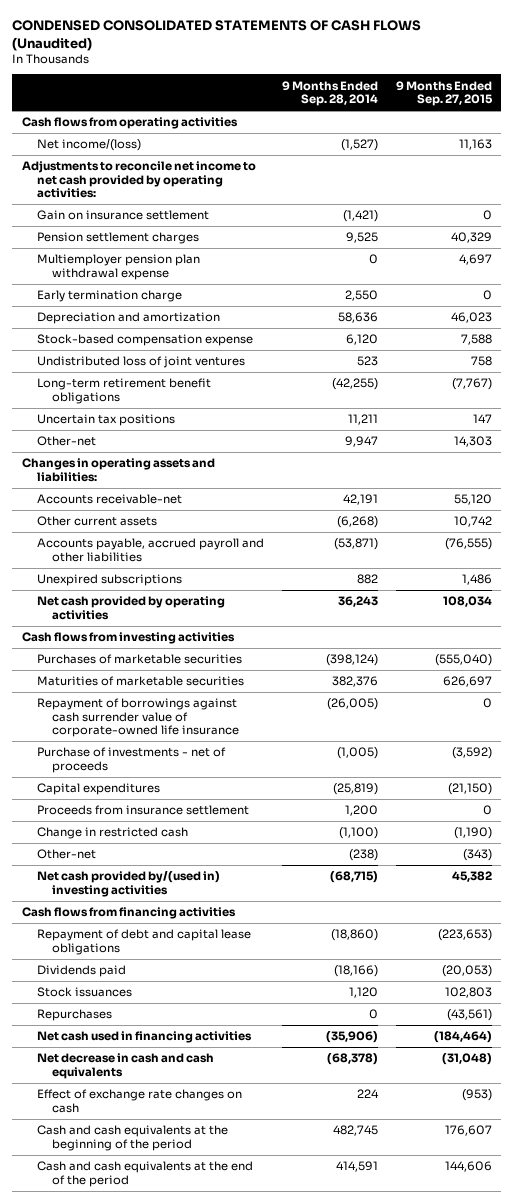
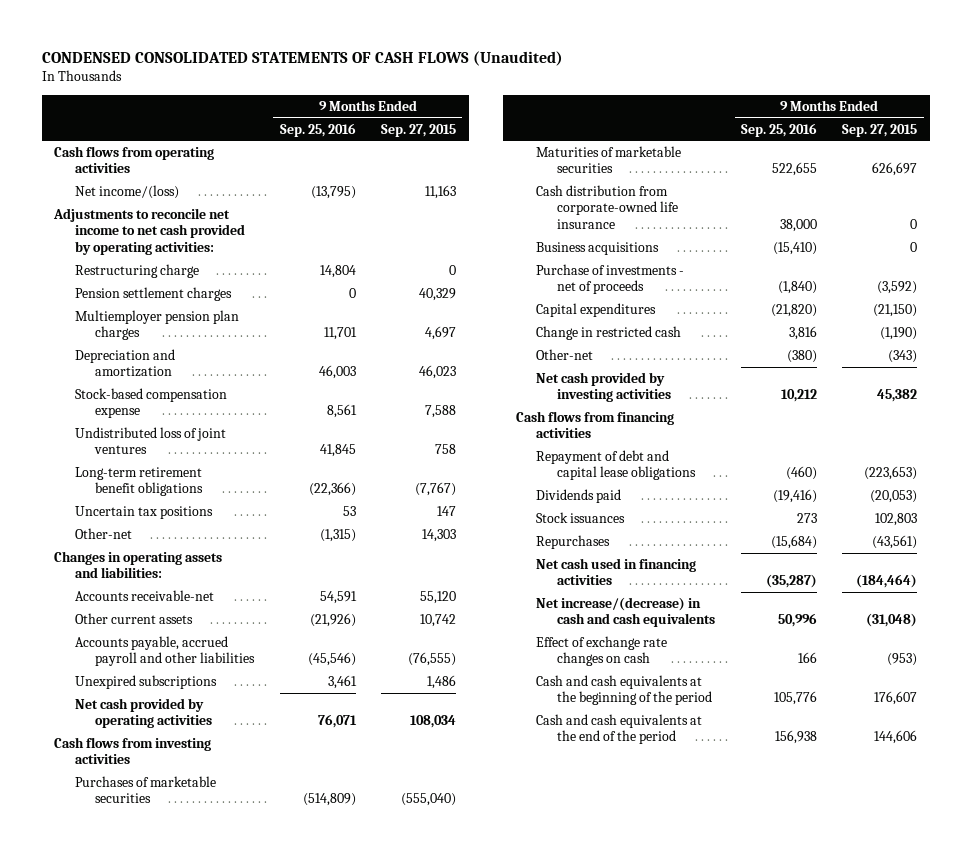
- | 9 Months Ended Sep. 28, 2014 | 9 Months Ended Sep. 27, 2015
+ | 9 Months Ended Sep. 25, 2016 | 9 Months Ended Sep. 27, 2015
- Gain on insurance settlement | (1,421) | 0
+ Restructuring charge | 14,804 | 0
- Multiemployer pension plan withdrawal expense | 0 | 4,697
- Early termination charge | 2,550 | 0
+ Multiemployer pension plan charges | 11,701 | 4,697
- Repayment of borrowings against cash surrender value of corporate-owned life insurance | (26,005) | 0
+ Cash distribution from corporate-owned life insurance | 38,000 | 0
+ Business acquisitions | (15,410) | 0
- Proceeds from insurance settlement | 1,200 | 0
- Net cash provided by/(used in) investing activities | (68,715) | 45,382
+ Net cash provided by investing activities | 10,212 | 45,382
- Net decrease in cash and cash equivalents | (68,378) | (31,048)
+ Net increase/(decrease) in cash and cash equivalents | 50,996 | (31,048)

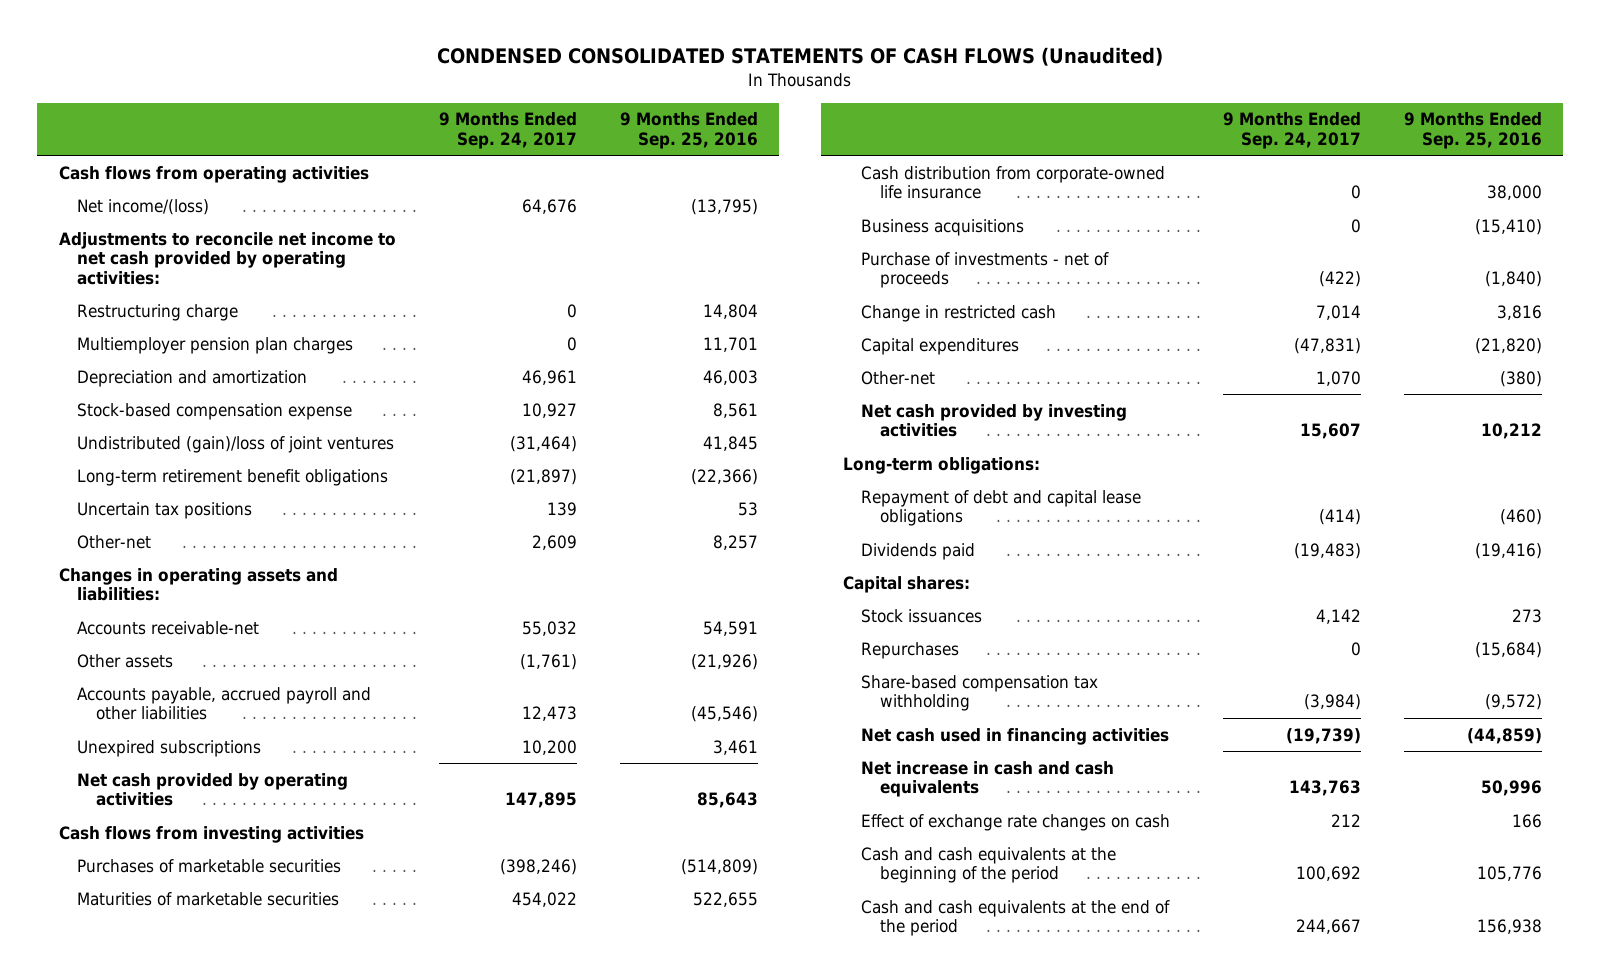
- | 9 Months Ended Sep. 25, 2016 | 9 Months Ended Sep. 27, 2015
+ | 9 Months Ended Sep. 24, 2017 | 9 Months Ended Sep. 25, 2016
- Pension settlement charges | 0 | 40,329
- Undistributed loss of joint ventures | 41,845 | 758
+ Undistributed (gain)/loss of joint ventures | (31,464) | 41,845
- Other-net | (1,315) | 14,303
+ Other-net | 2,609 | 8,257
- Other current assets | (21,926) | 10,742
+ Other assets | (1,761) | (21,926)
- Net cash provided by operating activities | 76,071 | 108,034
+ Net cash provided by operating activities | 147,895 | 85,643
moved down: Capital expenditures | (47,831) | (21,820)
- Cash flows from financing activities
+ Long-term obligations:
+ Capital shares:
- Net cash used in financing activities | (35,287) | (184,464)
- Net increase/(decrease) in cash and cash equivalents | 50,996 | (31,048)
+ Share-based compensation tax withholding | (3,984) | (9,572)
+ Net cash used in financing activities | (19,739) | (44,859)
+ Net increase in cash and cash equivalents | 143,763 | 50,996

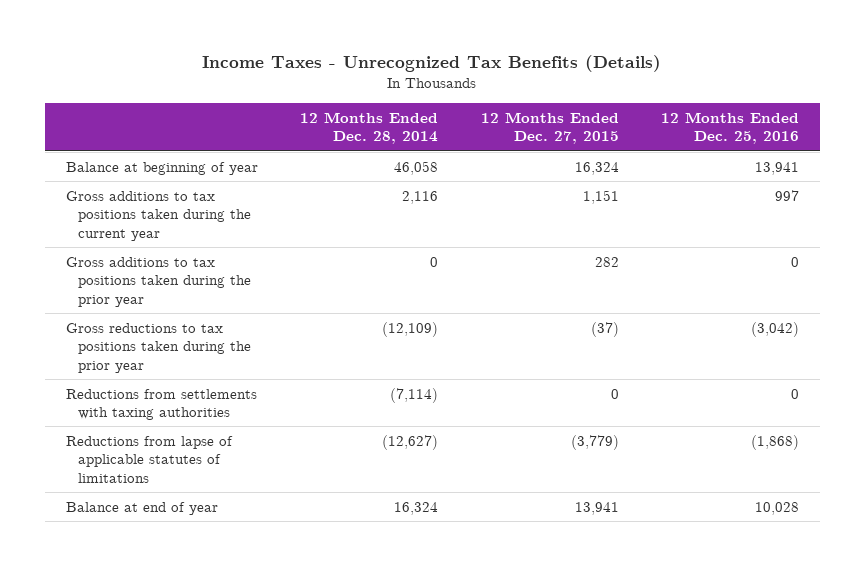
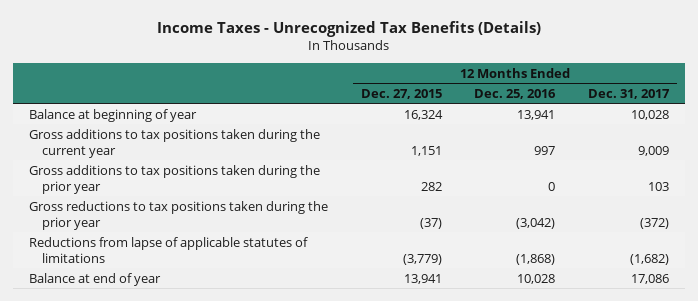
- | 12 Months Ended Dec. 28, 2014 | 12 Months Ended Dec. 27, 2015 | 12 Months Ended Dec. 25, 2016
+ | 12 Months Ended Dec. 27, 2015 | 12 Months Ended Dec. 25, 2016 | 12 Months Ended Dec. 31, 2017
- Reductions from settlements with taxing authorities | (7,114) | 0 | 0

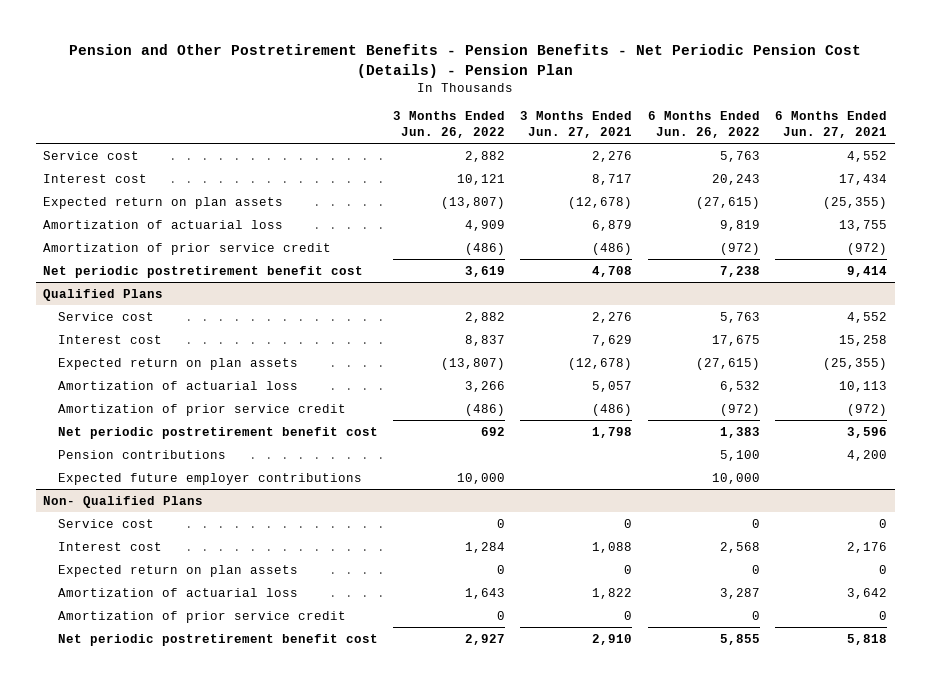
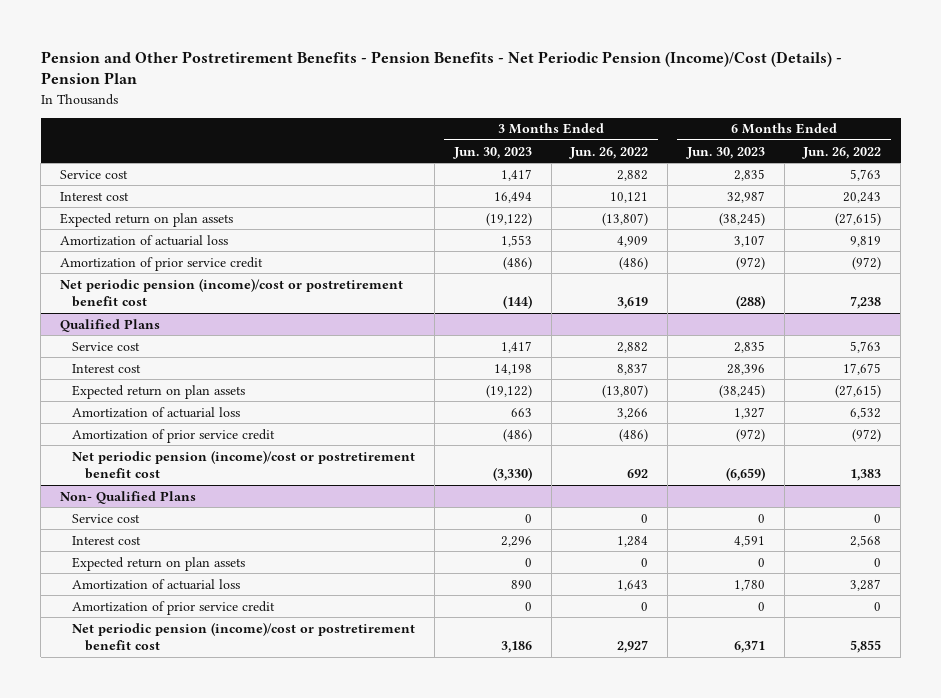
- Pension and Other Postretirement Benefits - Pension Benefits - Net Periodic Pension Cost (Details) - Pension Plan
+ Pension and Other Postretirement Benefits - Pension Benefits - Net Periodic Pension (Income)/Cost (Details) - Pension Plan
- | 3 Months Ended Jun. 26, 2022 | 3 Months Ended Jun. 27, 2021 | 6 Months Ended Jun. 26, 2022 | 6 Months Ended Jun. 27, 2021
+ | 3 Months Ended Jun. 30, 2023 | 3 Months Ended Jun. 26, 2022 | 6 Months Ended Jun. 30, 2023 | 6 Months Ended Jun. 26, 2022
- Net periodic postretirement benefit cost | 3,619 | 4,708 | 7,238 | 9,414
+ Net periodic pension (income)/cost or postretirement benefit cost | (144) | 3,619 | (288) | 7,238
@ Qualified Plans
- Net periodic postretirement benefit cost | 692 | 1,798 | 1,383 | 3,596
- Pension contributions | | | 5,100 | 4,200
- Expected future employer contributions | 10,000 | | 10,000 |
+ Net periodic pension (income)/cost or postretirement benefit cost | (3,330) | 692 | (6,659) | 1,383
@ Non- Qualified Plans
- Net periodic postretirement benefit cost | 2,927 | 2,910 | 5,855 | 5,818
+ Net periodic pension (income)/cost or postretirement benefit cost | 3,186 | 2,927 | 6,371 | 5,855

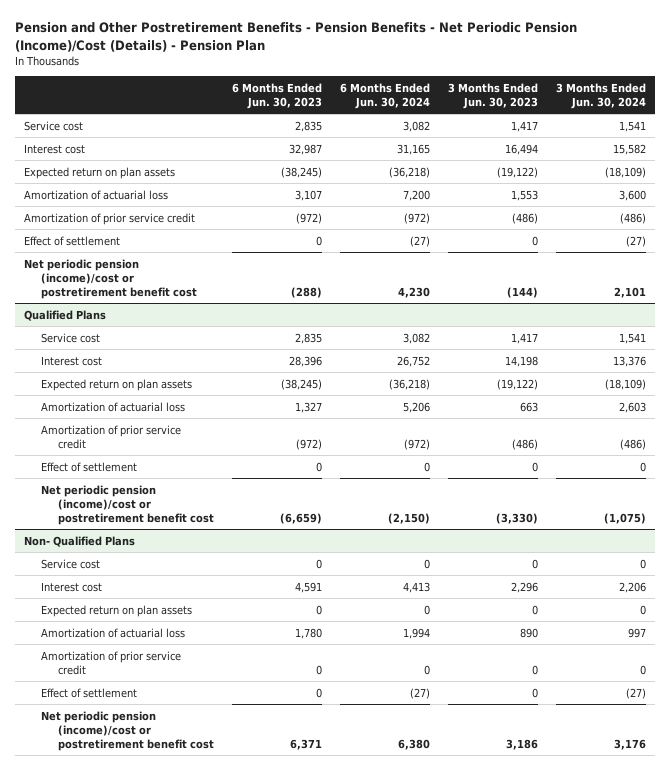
- | 3 Months Ended Jun. 30, 2023 | 3 Months Ended Jun. 26, 2022 | 6 Months Ended Jun. 30, 2023 | 6 Months Ended Jun. 26, 2022
+ | 6 Months Ended Jun. 30, 2023 | 6 Months Ended Jun. 30, 2024 | 3 Months Ended Jun. 30, 2023 | 3 Months Ended Jun. 30, 2024
+ Effect of settlement | 0 | (27) | 0 | (27)
@ Qualified Plans
+ Effect of settlement | 0 | 0 | 0 | 0
@ Non- Qualified Plans
+ Effect of settlement | 0 | (27) | 0 | (27)

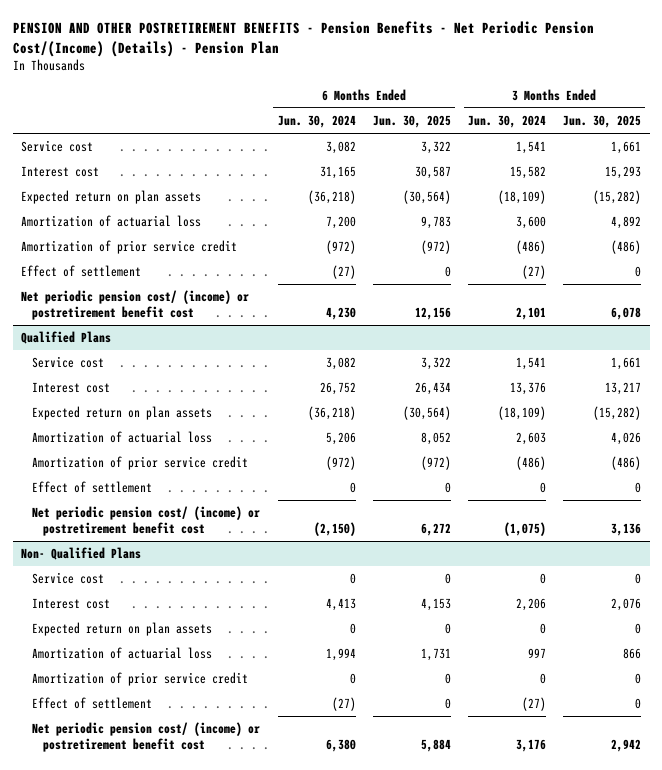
- Pension and Other Postretirement Benefits - Pension Benefits - Net Periodic Pension (Income)/Cost (Details) - Pension Plan
+ PENSION AND OTHER POSTRETIREMENT BENEFITS - Pension Benefits - Net Periodic Pension Cost/(Income) (Details) - Pension Plan
- | 6 Months Ended Jun. 30, 2023 | 6 Months Ended Jun. 30, 2024 | 3 Months Ended Jun. 30, 2023 | 3 Months Ended Jun. 30, 2024
+ | 6 Months Ended Jun. 30, 2024 | 6 Months Ended Jun. 30, 2025 | 3 Months Ended Jun. 30, 2024 | 3 Months Ended Jun. 30, 2025
- Net periodic pension (income)/cost or postretirement benefit cost | (288) | 4,230 | (144) | 2,101
+ Net periodic pension cost/ (income) or postretirement benefit cost | 4,230 | 12,156 | 2,101 | 6,078
@ Qualified Plans
- Net periodic pension (income)/cost or postretirement benefit cost | (6,659) | (2,150) | (3,330) | (1,075)
+ Net periodic pension cost/ (income) or postretirement benefit cost | (2,150) | 6,272 | (1,075) | 3,136
@ Non- Qualified Plans
- Net periodic pension (income)/cost or postretirement benefit cost | 6,371 | 6,380 | 3,186 | 3,176
+ Net periodic pension cost/ (income) or postretirement benefit cost | 6,380 | 5,884 | 3,176 | 2,942

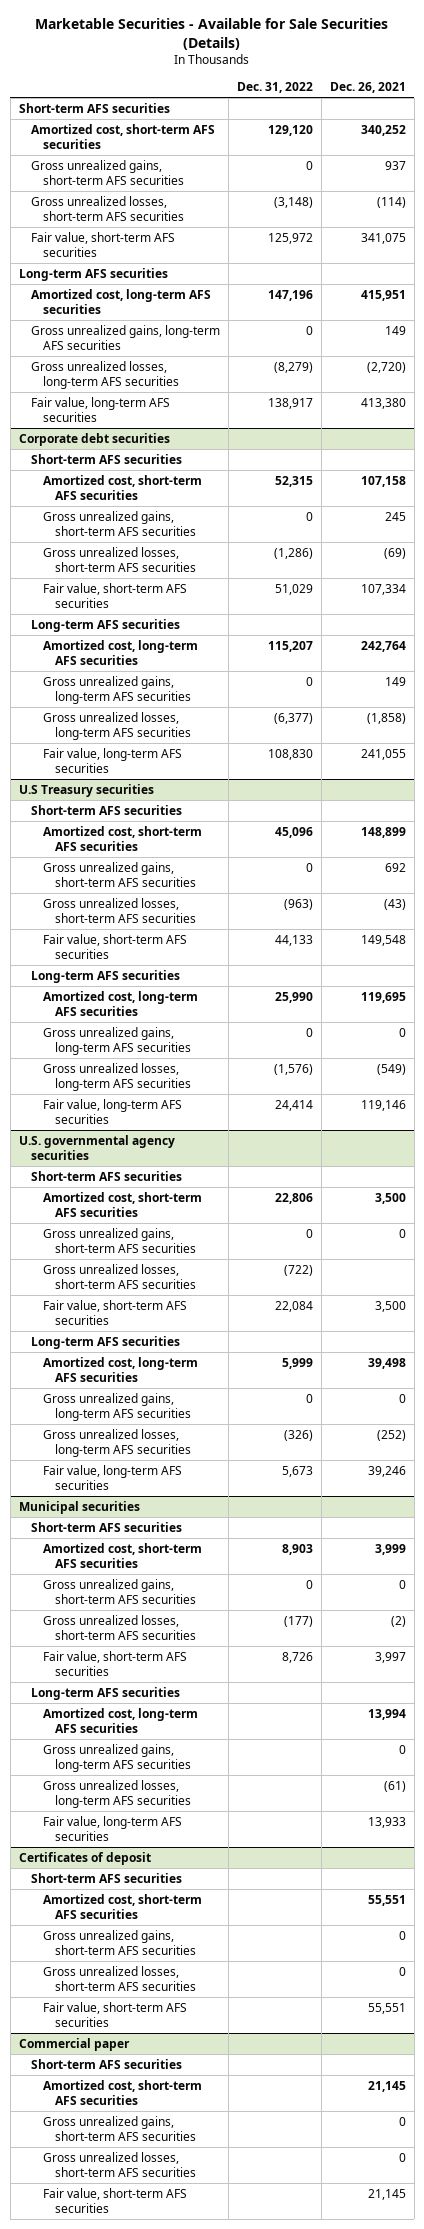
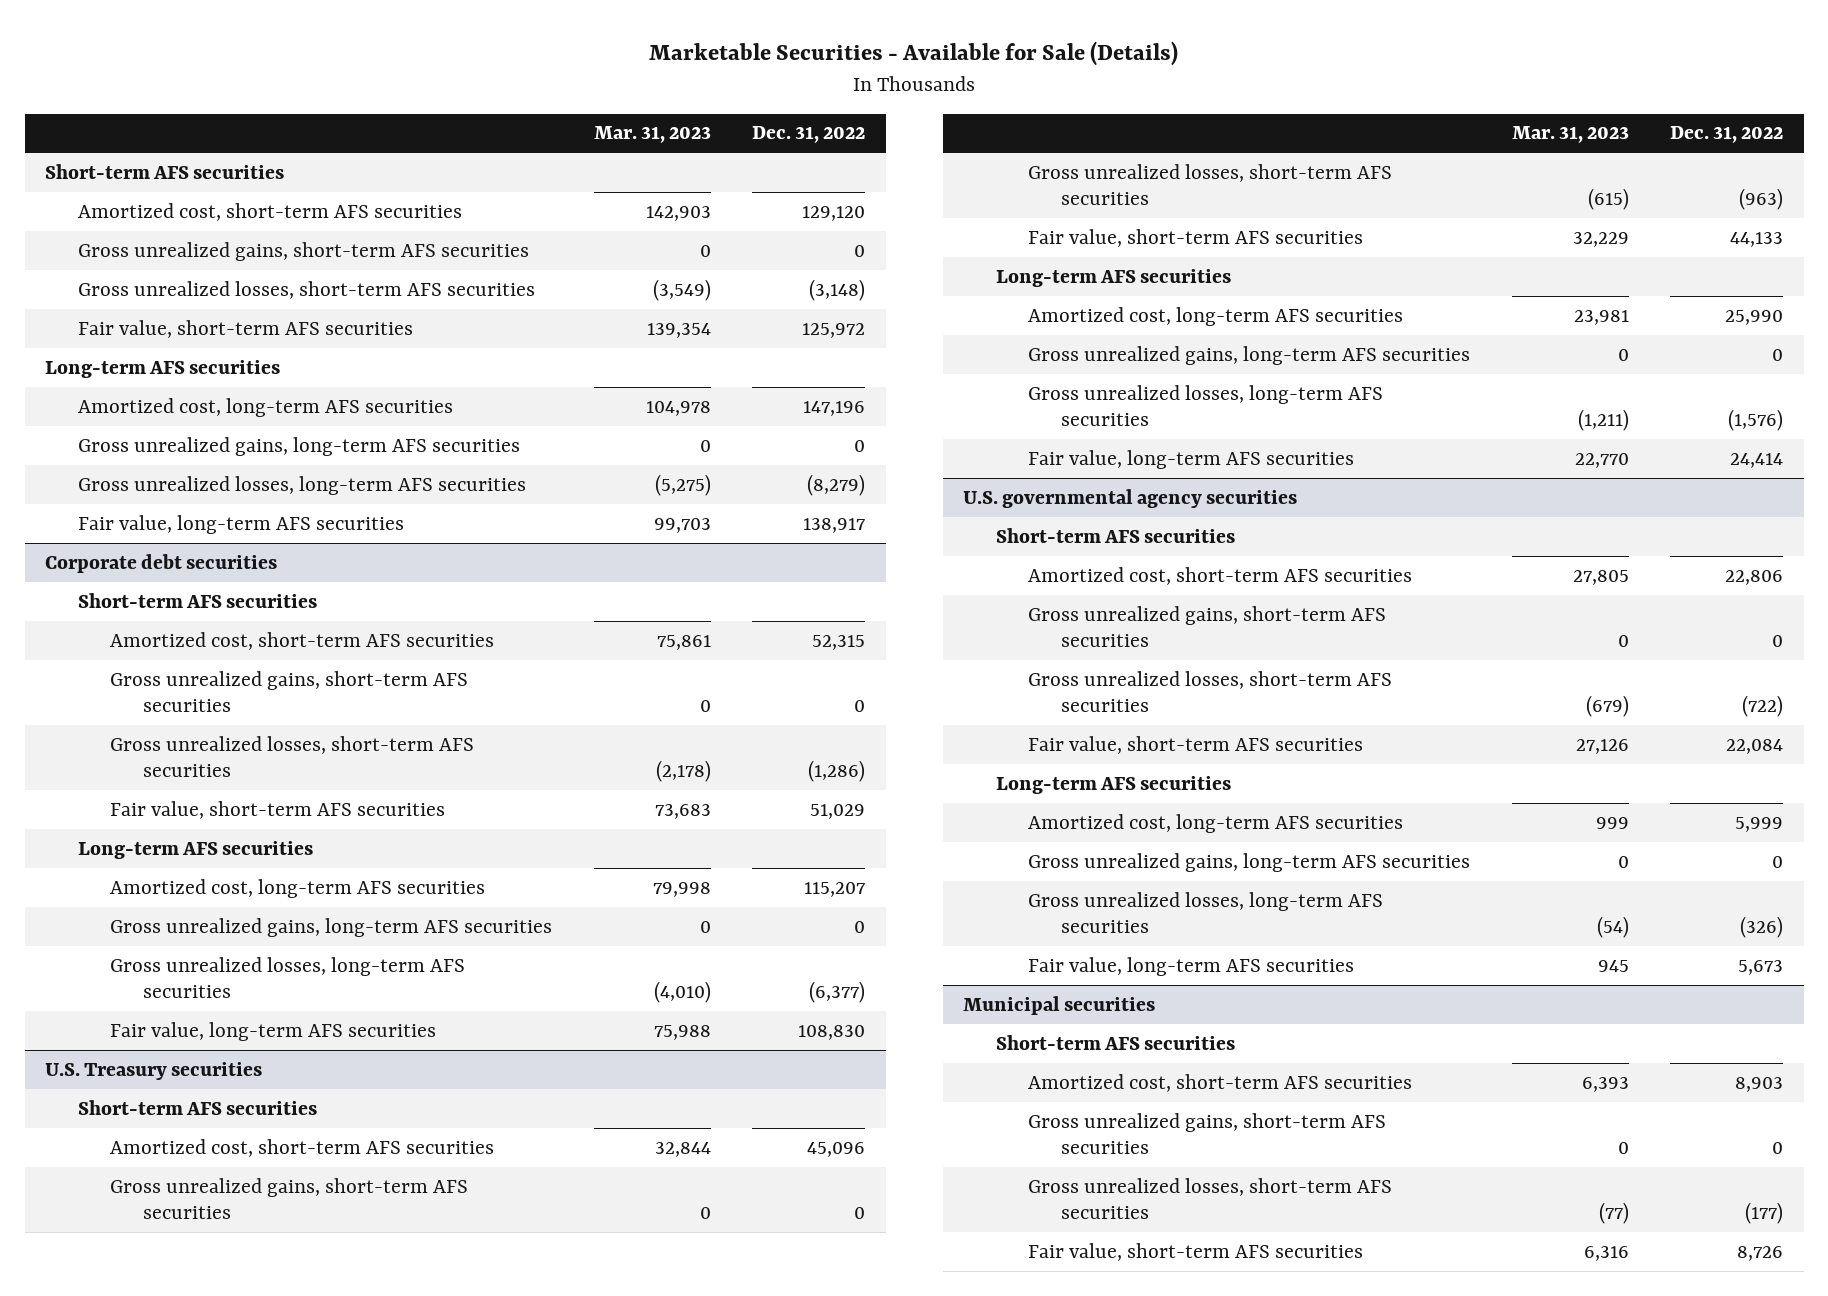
- Marketable Securities - Available for Sale Securities (Details)
+ Marketable Securities - Available for Sale (Details)
- | Dec. 31, 2022 | Dec. 26, 2021
+ | Mar. 31, 2023 | Dec. 31, 2022
- U.S Treasury securities
+ U.S. Treasury securities
@ Municipal securities
- Long-term AFS securities
- Amortized cost, long-term AFS securities | | 13,994
- Gross unrealized gains, long-term AFS securities | | 0
- Gross unrealized losses, long-term AFS securities | | (61)
- Fair value, long-term AFS securities | | 13,933
- Certificates of deposit
- Short-term AFS securities
- Amortized cost, short-term AFS securities | | 55,551
- Gross unrealized gains, short-term AFS securities | | 0
- Gross unrealized losses, short-term AFS securities | | 0
- Fair value, short-term AFS securities | | 55,551
- Commercial paper
- Short-term AFS securities
- Amortized cost, short-term AFS securities | | 21,145
- Gross unrealized gains, short-term AFS securities | | 0
- Gross unrealized losses, short-term AFS securities | | 0
- Fair value, short-term AFS securities | | 21,145

